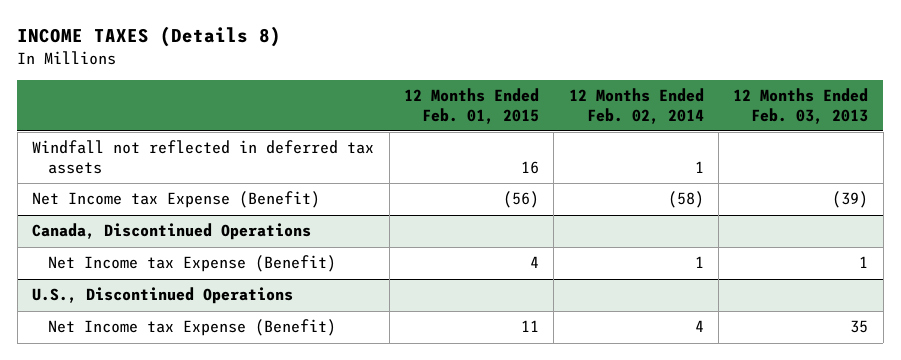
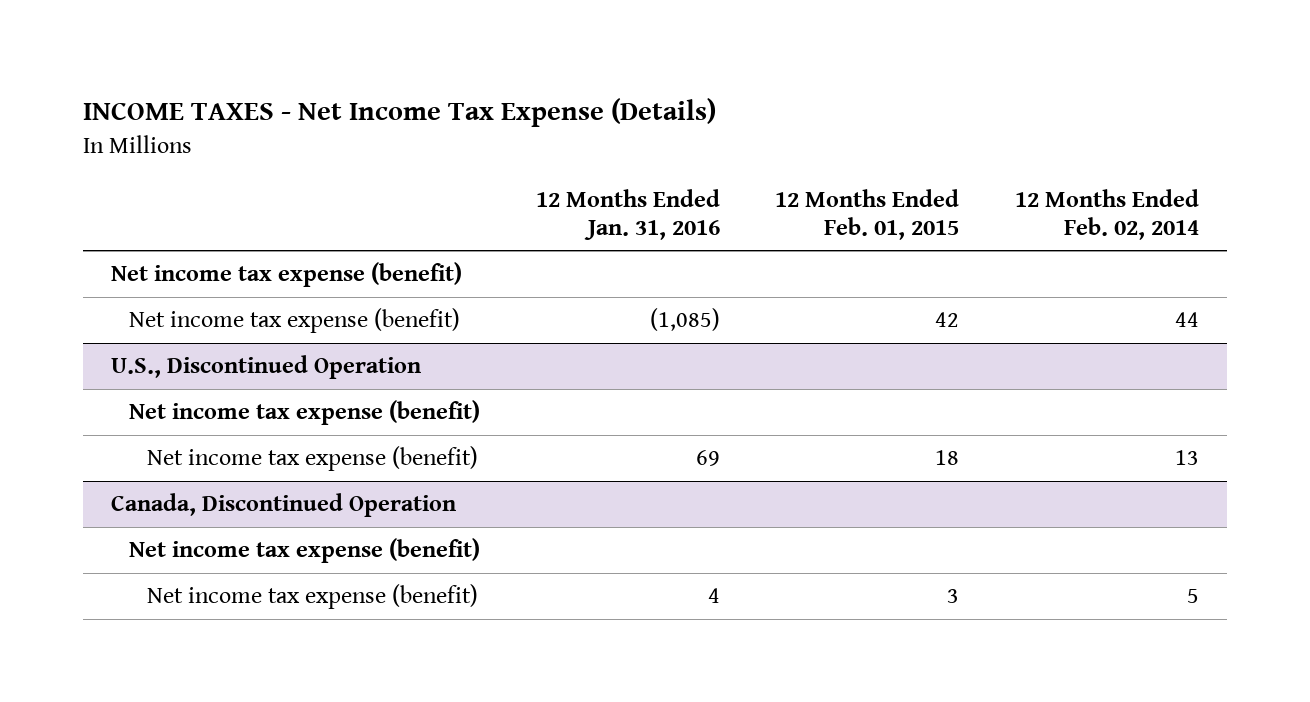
- INCOME TAXES (Details 8)
+ INCOME TAXES - Net Income Tax Expense (Details)
- | 12 Months Ended Feb. 01, 2015 | 12 Months Ended Feb. 02, 2014 | 12 Months Ended Feb. 03, 2013
+ | 12 Months Ended Jan. 31, 2016 | 12 Months Ended Feb. 01, 2015 | 12 Months Ended Feb. 02, 2014
- Windfall not reflected in deferred tax assets | 16 | 1 |
- Net Income tax Expense (Benefit) | (56) | (58) | (39)
- Canada, Discontinued Operations
- Net Income tax Expense (Benefit) | 4 | 1 | 1
- U.S., Discontinued Operations
- Net Income tax Expense (Benefit) | 11 | 4 | 35
+ Net income tax expense (benefit)
+ Net income tax expense (benefit) | (1,085) | 42 | 44
+ U.S., Discontinued Operation
+ Net income tax expense (benefit)
+ Net income tax expense (benefit) | 69 | 18 | 13
+ Canada, Discontinued Operation
+ Net income tax expense (benefit)
+ Net income tax expense (benefit) | 4 | 3 | 5

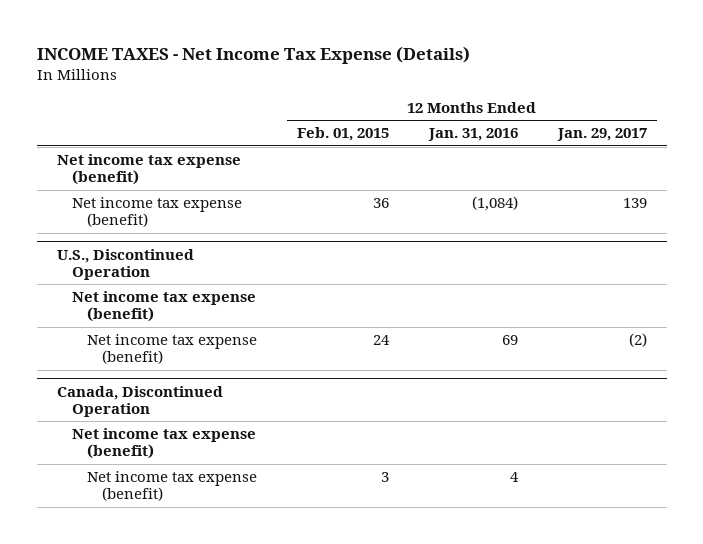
- | 12 Months Ended Jan. 31, 2016 | 12 Months Ended Feb. 01, 2015 | 12 Months Ended Feb. 02, 2014
+ | 12 Months Ended Feb. 01, 2015 | 12 Months Ended Jan. 31, 2016 | 12 Months Ended Jan. 29, 2017
- Net income tax expense (benefit) | (1,085) | 42 | 44
+ Net income tax expense (benefit) | 36 | (1,084) | 139
@ U.S., Discontinued Operation
- Net income tax expense (benefit) | 69 | 18 | 13
+ Net income tax expense (benefit) | 24 | 69 | (2)

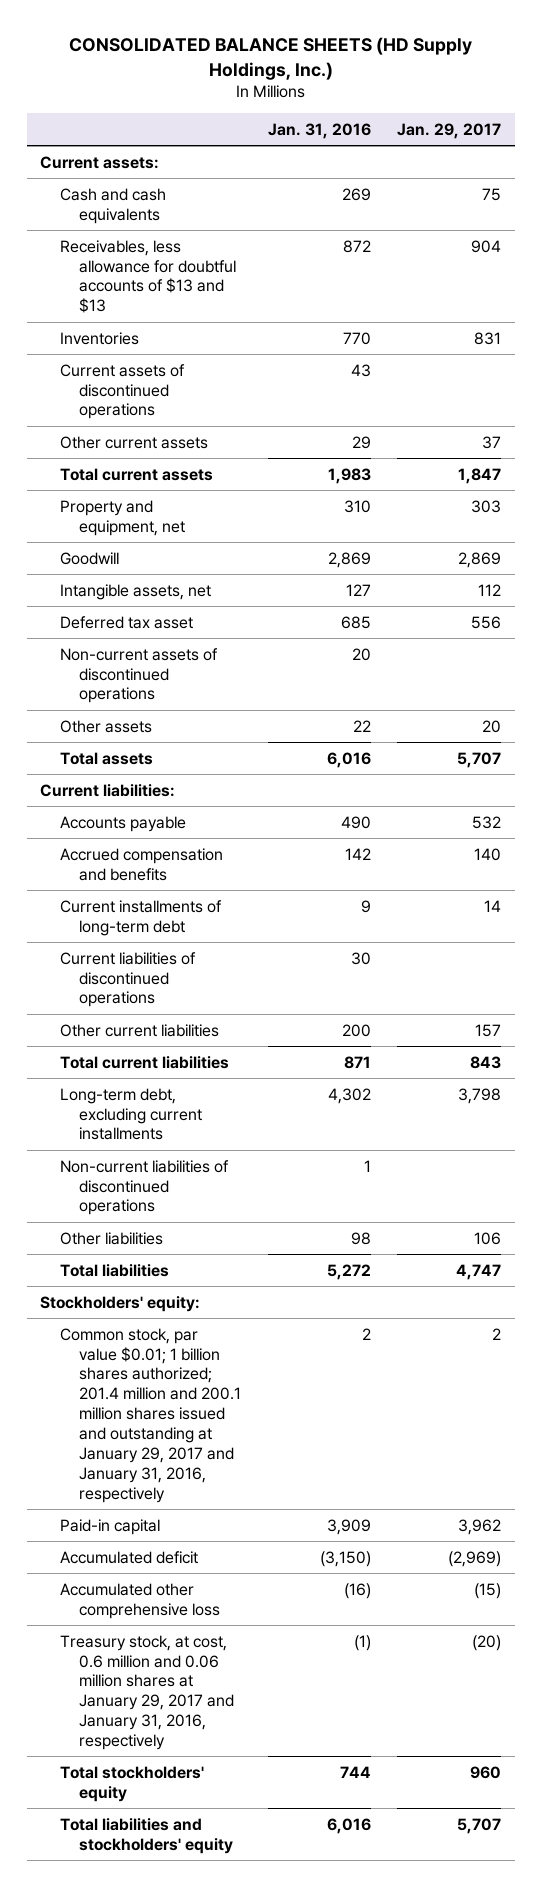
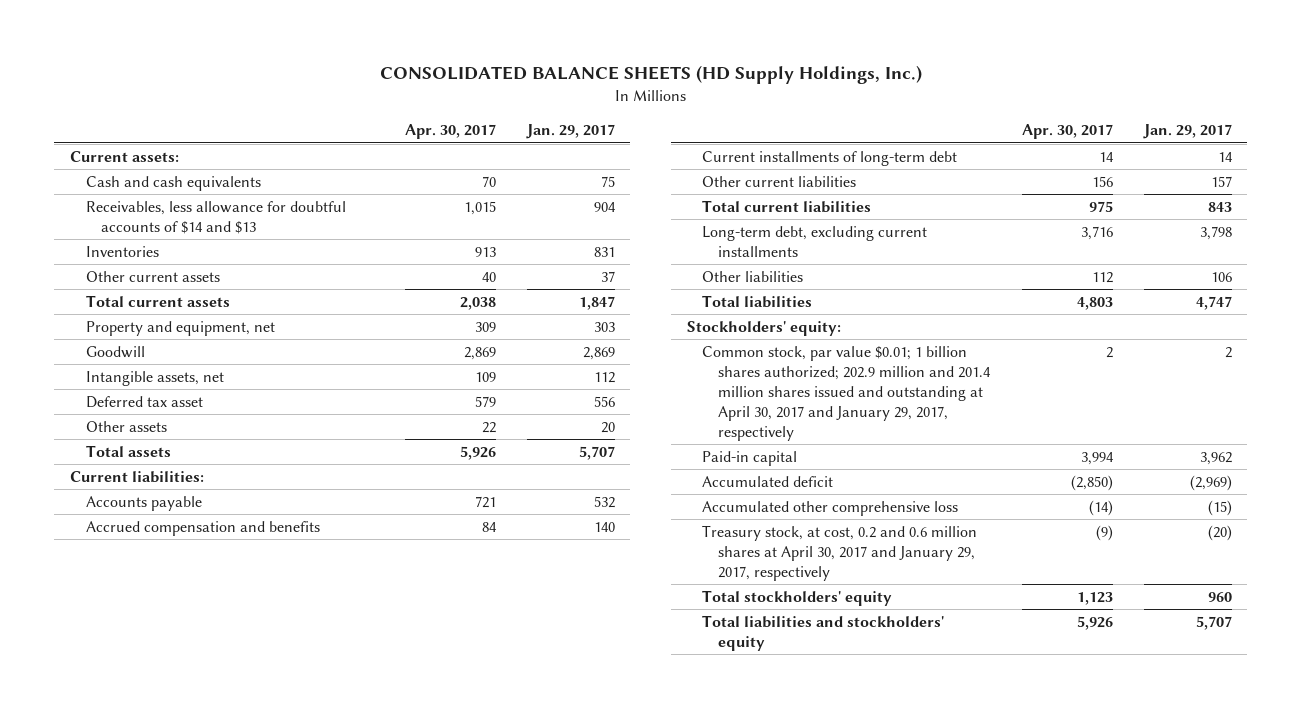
- | Jan. 31, 2016 | Jan. 29, 2017
+ | Apr. 30, 2017 | Jan. 29, 2017
- Receivables, less allowance for doubtful accounts of $13 and $13 | 872 | 904
+ Receivables, less allowance for doubtful accounts of $14 and $13 | 1,015 | 904
- Current assets of discontinued operations | 43 |
- Non-current assets of discontinued operations | 20 |
- Current liabilities of discontinued operations | 30 |
- Non-current liabilities of discontinued operations | 1 |
- Common stock, par value $0.01; 1 billion shares authorized; 201.4 million and 200.1 million shares issued and outstanding at January 29, 2017 and January 31, 2016, respectively | 2 | 2
+ Common stock, par value $0.01; 1 billion shares authorized; 202.9 million and 201.4 million shares issued and outstanding at April 30, 2017 and January 29, 2017, respectively | 2 | 2
- Treasury stock, at cost, 0.6 million and 0.06 million shares at January 29, 2017 and January 31, 2016, respectively | (1) | (20)
+ Treasury stock, at cost, 0.2 and 0.6 million shares at April 30, 2017 and January 29, 2017, respectively | (9) | (20)

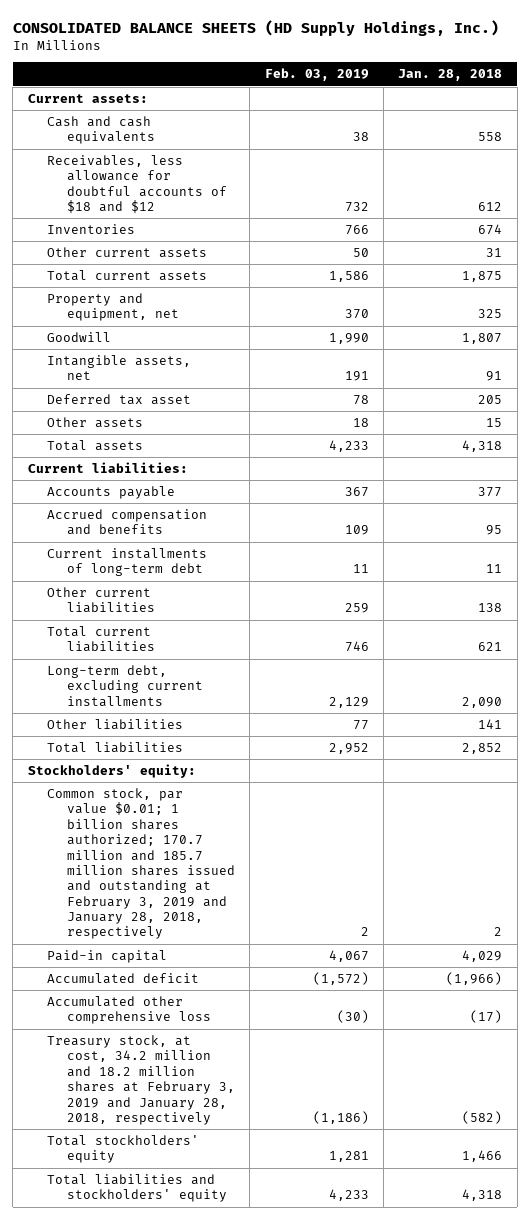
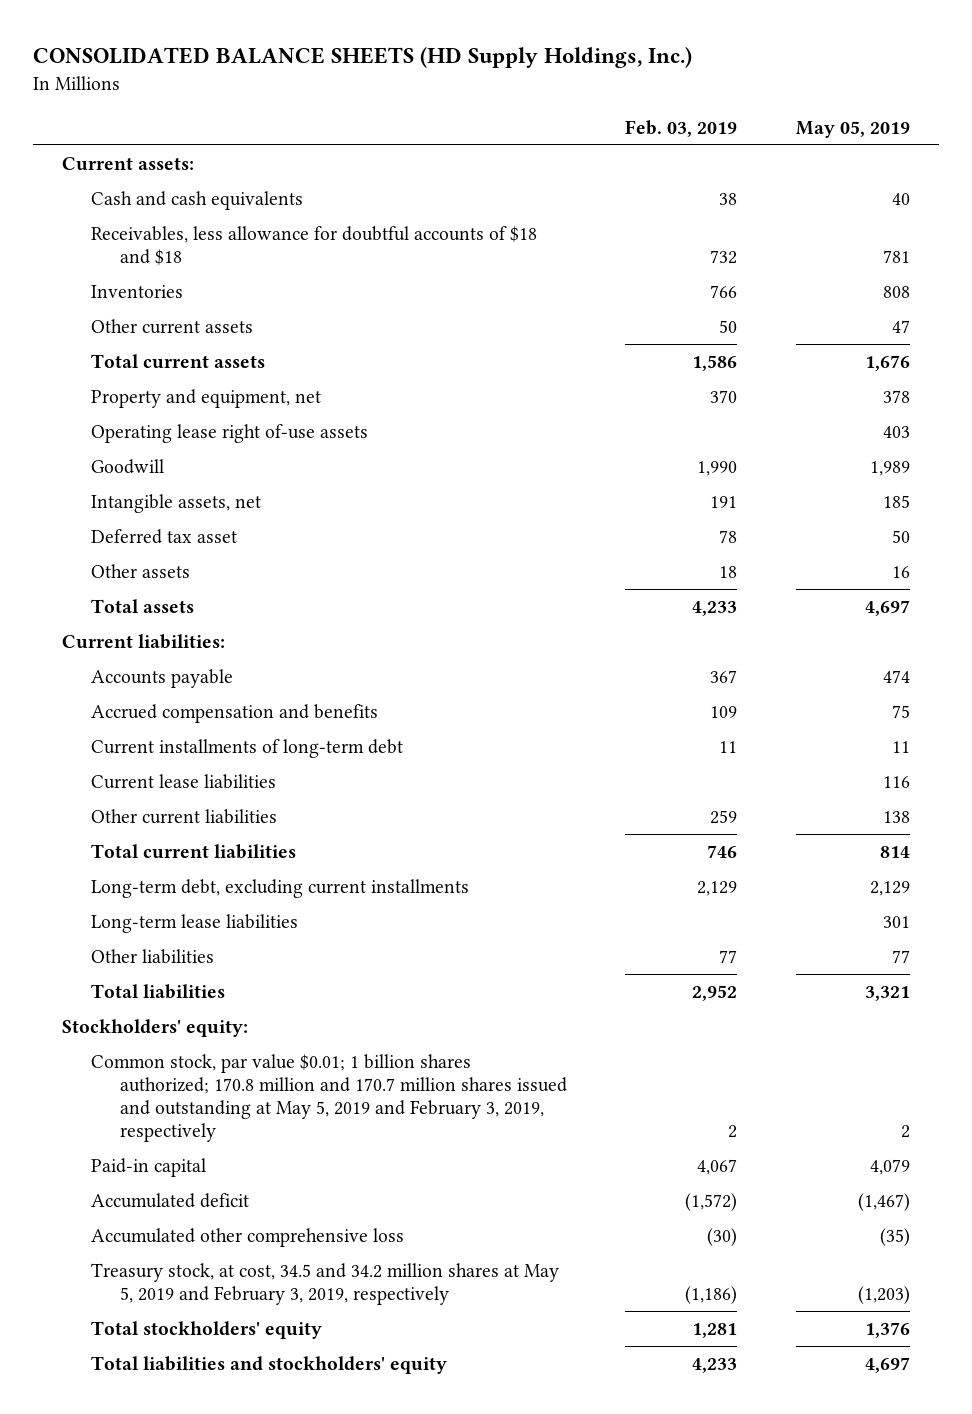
- | Feb. 03, 2019 | Jan. 28, 2018
+ | Feb. 03, 2019 | May 05, 2019
- Receivables, less allowance for doubtful accounts of $18 and $12 | 732 | 612
+ Receivables, less allowance for doubtful accounts of $18 and $18 | 732 | 781
+ Operating lease right of-use assets | | 403
+ Current lease liabilities | | 116
+ Long-term lease liabilities | | 301
- Common stock, par value $0.01; 1 billion shares authorized; 170.7 million and 185.7 million shares issued and outstanding at February 3, 2019 and January 28, 2018, respectively | 2 | 2
+ Common stock, par value $0.01; 1 billion shares authorized; 170.8 million and 170.7 million shares issued and outstanding at May 5, 2019 and February 3, 2019, respectively | 2 | 2
- Treasury stock, at cost, 34.2 million and 18.2 million shares at February 3, 2019 and January 28, 2018, respectively | (1,186) | (582)
+ Treasury stock, at cost, 34.5 and 34.2 million shares at May 5, 2019 and February 3, 2019, respectively | (1,186) | (1,203)

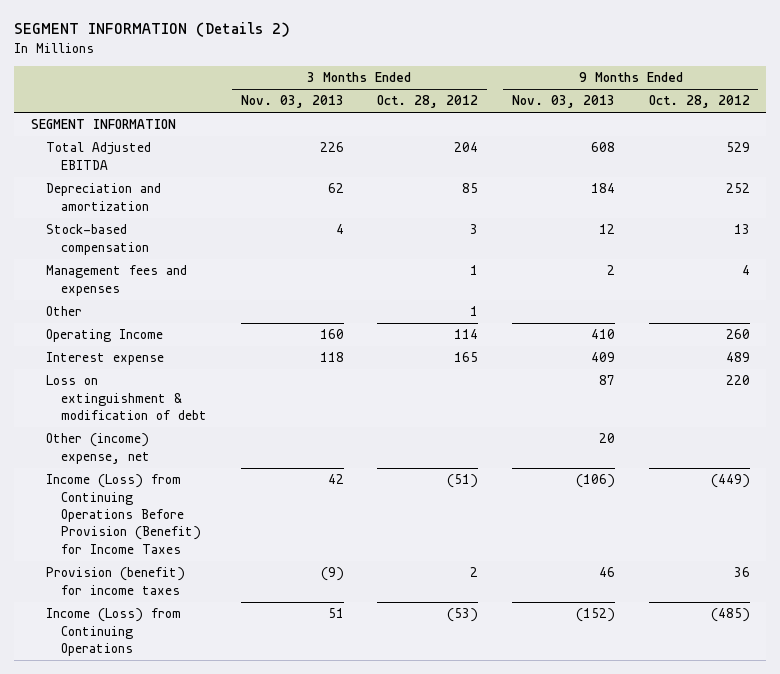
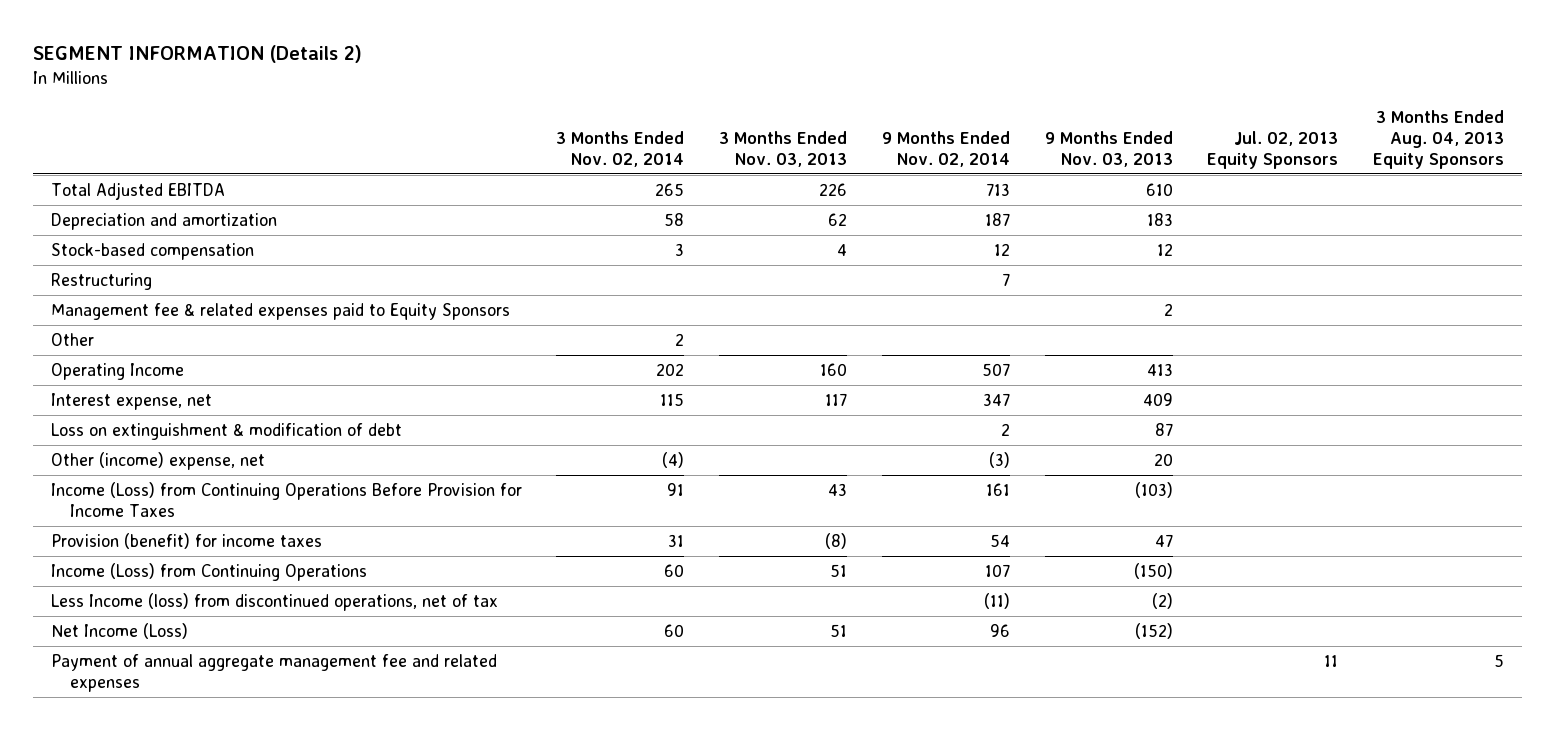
- | 3 Months Ended Nov. 03, 2013 | 3 Months Ended Oct. 28, 2012 | 9 Months Ended Nov. 03, 2013 | 9 Months Ended Oct. 28, 2012
+ | 3 Months Ended Nov. 02, 2014 | 3 Months Ended Nov. 03, 2013 | 9 Months Ended Nov. 02, 2014 | 9 Months Ended Nov. 03, 2013 | Jul. 02, 2013 Equity Sponsors | 3 Months Ended Aug. 04, 2013 Equity Sponsors
- SEGMENT INFORMATION
- Total Adjusted EBITDA | 226 | 204 | 608 | 529
- Depreciation and amortization | 62 | 85 | 184 | 252
+ Total Adjusted EBITDA | 265 | 226 | 713 | 610 | |
+ Depreciation and amortization | 58 | 62 | 187 | 183 | |
- Management fees and expenses | | 1 | 2 | 4
+ Restructuring | | | 7 | | |
+ Management fee & related expenses paid to Equity Sponsors | | | | 2 | |
- Operating Income | 160 | 114 | 410 | 260
- Interest expense | 118 | 165 | 409 | 489
+ Operating Income | 202 | 160 | 507 | 413 | |
+ Interest expense, net | 115 | 117 | 347 | 409 | |
- Income (Loss) from Continuing Operations Before Provision (Benefit) for Income Taxes | 42 | (51) | (106) | (449)
- Provision (benefit) for income taxes | (9) | 2 | 46 | 36
- Income (Loss) from Continuing Operations | 51 | (53) | (152) | (485)
+ Income (Loss) from Continuing Operations Before Provision for Income Taxes | 91 | 43 | 161 | (103) | |
+ Provision (benefit) for income taxes | 31 | (8) | 54 | 47 | |
+ Income (Loss) from Continuing Operations | 60 | 51 | 107 | (150) | |
+ Less Income (loss) from discontinued operations, net of tax | | | (11) | (2) | |
+ Net Income (Loss) | 60 | 51 | 96 | (152) | |
+ Payment of annual aggregate management fee and related expenses | | | | | 11 | 5

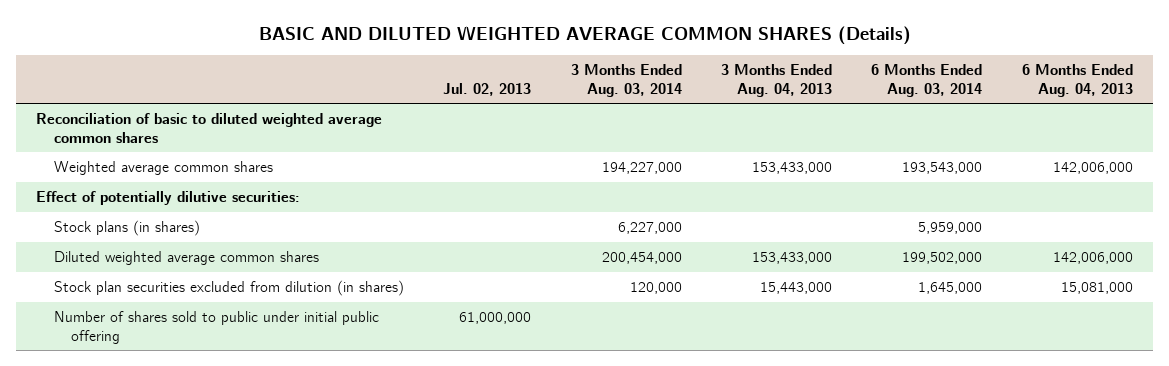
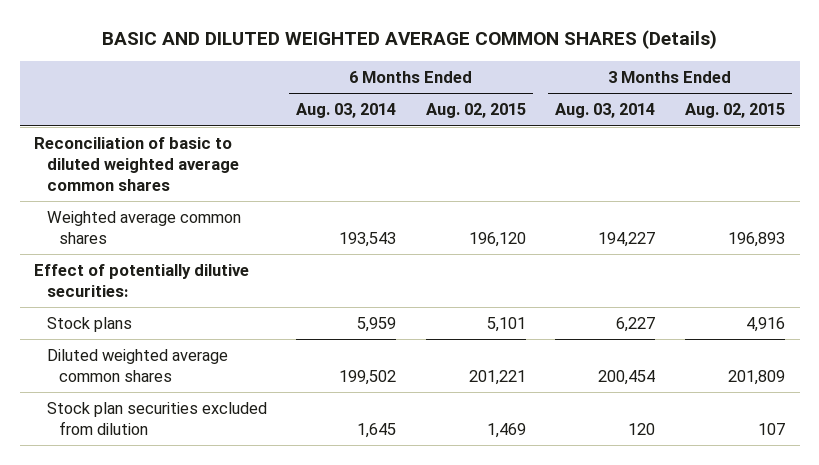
- | Jul. 02, 2013 | 3 Months Ended Aug. 03, 2014 | 3 Months Ended Aug. 04, 2013 | 6 Months Ended Aug. 03, 2014 | 6 Months Ended Aug. 04, 2013
+ | 6 Months Ended Aug. 03, 2014 | 6 Months Ended Aug. 02, 2015 | 3 Months Ended Aug. 03, 2014 | 3 Months Ended Aug. 02, 2015
- Weighted average common shares | | 194,227,000 | 153,433,000 | 193,543,000 | 142,006,000
+ Weighted average common shares | 193,543 | 196,120 | 194,227 | 196,893
- Stock plans (in shares) | | 6,227,000 | | 5,959,000 |
- Diluted weighted average common shares | | 200,454,000 | 153,433,000 | 199,502,000 | 142,006,000
- Stock plan securities excluded from dilution (in shares) | | 120,000 | 15,443,000 | 1,645,000 | 15,081,000
- Number of shares sold to public under initial public offering | 61,000,000 | | | |
+ Stock plans | 5,959 | 5,101 | 6,227 | 4,916
+ Diluted weighted average common shares | 199,502 | 201,221 | 200,454 | 201,809
+ Stock plan securities excluded from dilution | 1,645 | 1,469 | 120 | 107

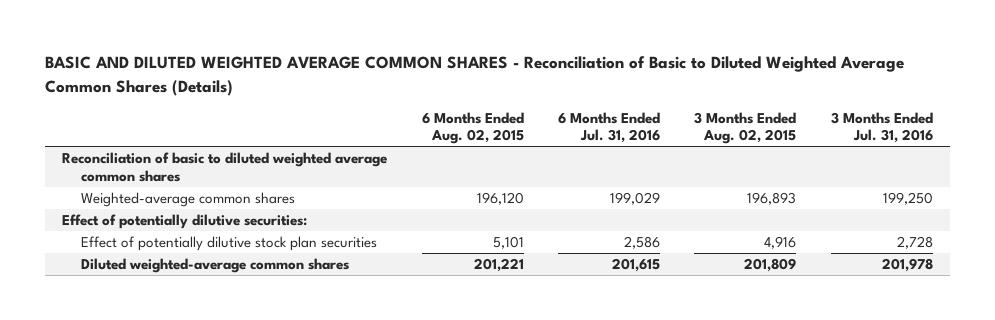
- BASIC AND DILUTED WEIGHTED AVERAGE COMMON SHARES (Details)
+ BASIC AND DILUTED WEIGHTED AVERAGE COMMON SHARES - Reconciliation of Basic to Diluted Weighted Average Common Shares (Details)
- | 6 Months Ended Aug. 03, 2014 | 6 Months Ended Aug. 02, 2015 | 3 Months Ended Aug. 03, 2014 | 3 Months Ended Aug. 02, 2015
+ | 6 Months Ended Aug. 02, 2015 | 6 Months Ended Jul. 31, 2016 | 3 Months Ended Aug. 02, 2015 | 3 Months Ended Jul. 31, 2016
- Weighted average common shares | 193,543 | 196,120 | 194,227 | 196,893
+ Weighted-average common shares | 196,120 | 199,029 | 196,893 | 199,250
- Stock plans | 5,959 | 5,101 | 6,227 | 4,916
- Diluted weighted average common shares | 199,502 | 201,221 | 200,454 | 201,809
- Stock plan securities excluded from dilution | 1,645 | 1,469 | 120 | 107
+ Effect of potentially dilutive stock plan securities | 5,101 | 2,586 | 4,916 | 2,728
+ Diluted weighted-average common shares | 201,221 | 201,615 | 201,809 | 201,978

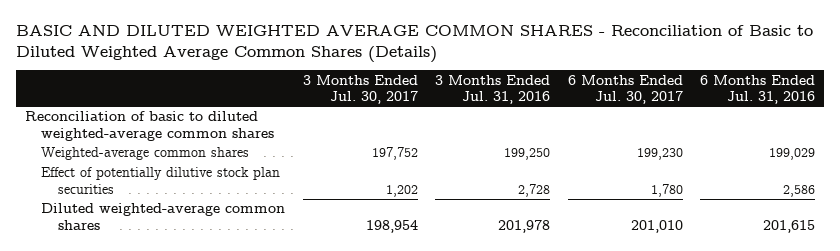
- | 6 Months Ended Aug. 02, 2015 | 6 Months Ended Jul. 31, 2016 | 3 Months Ended Aug. 02, 2015 | 3 Months Ended Jul. 31, 2016
+ | 3 Months Ended Jul. 30, 2017 | 3 Months Ended Jul. 31, 2016 | 6 Months Ended Jul. 30, 2017 | 6 Months Ended Jul. 31, 2016
- Reconciliation of basic to diluted weighted average common shares
+ Reconciliation of basic to diluted weighted-average common shares
- Effect of potentially dilutive securities:

